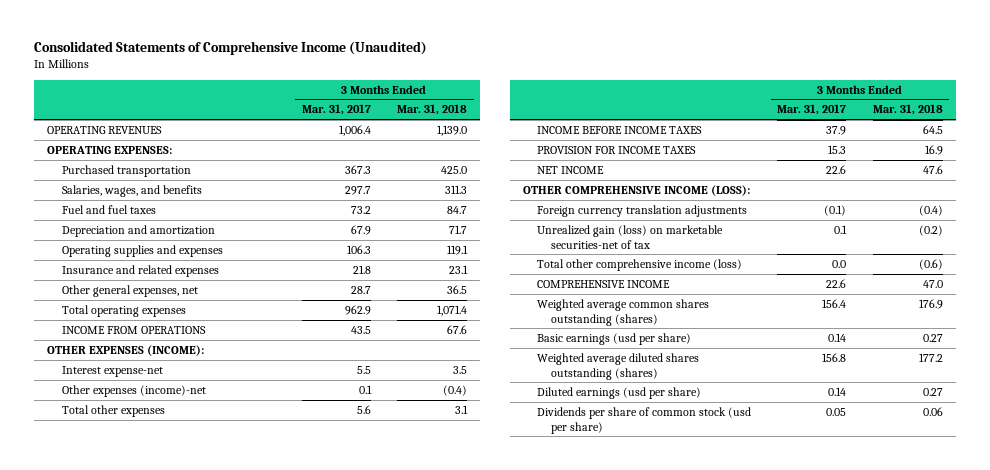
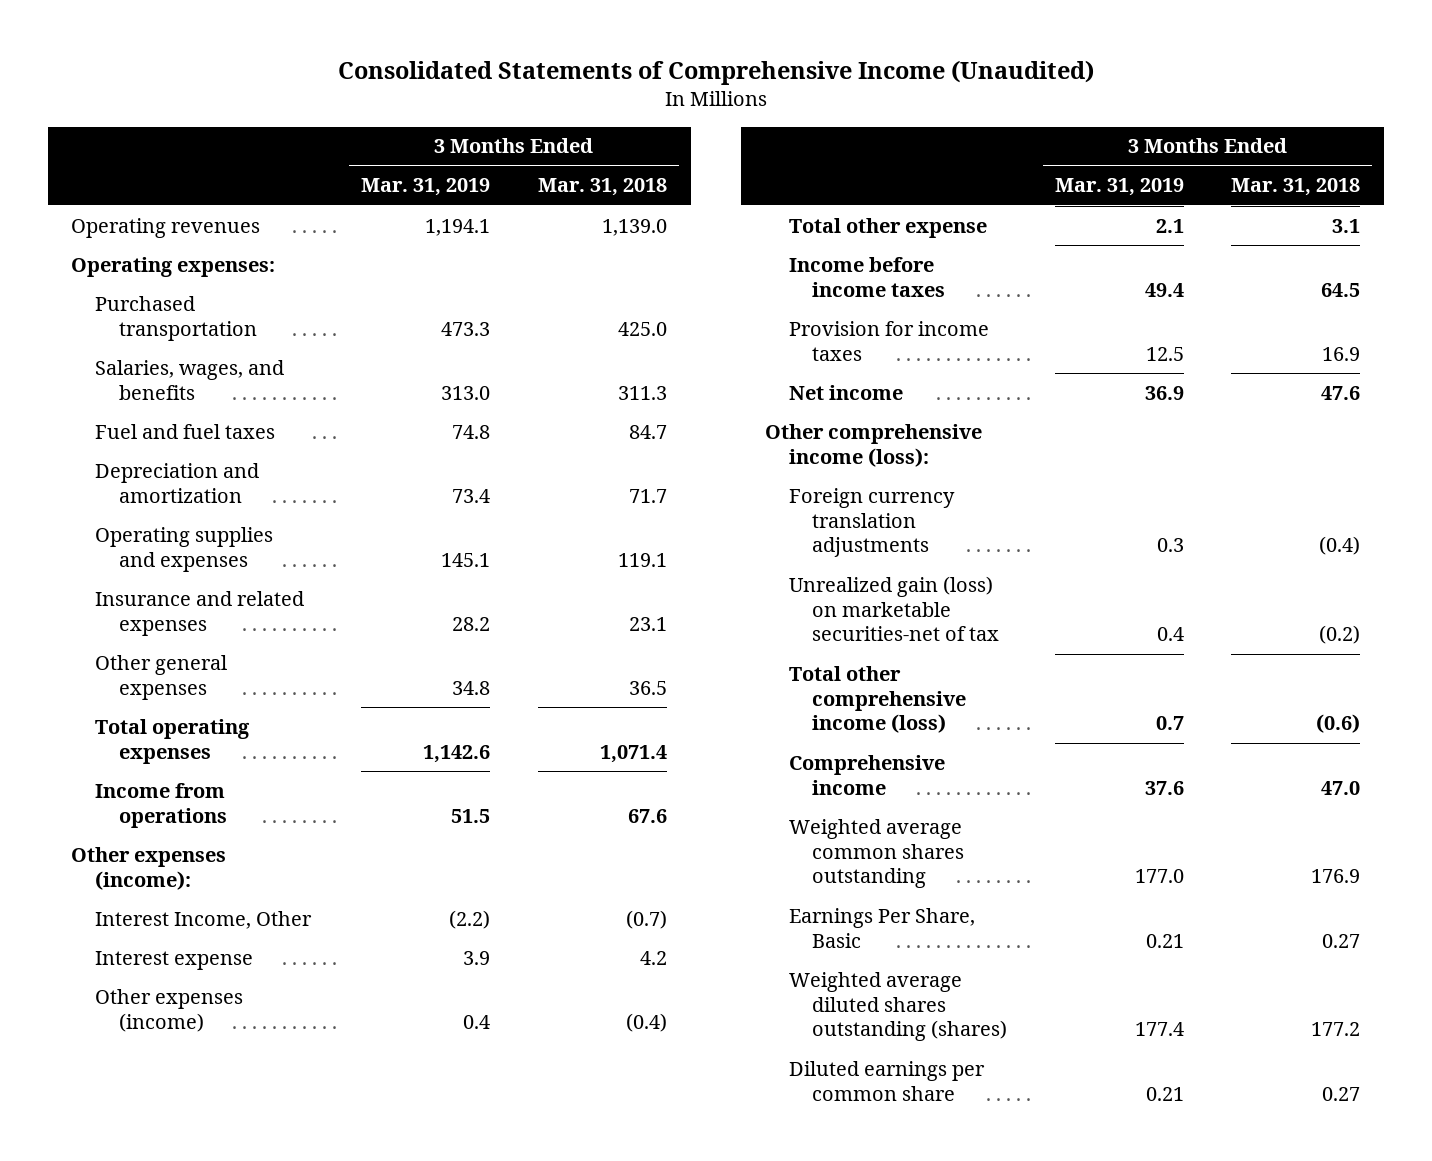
- | 3 Months Ended Mar. 31, 2017 | 3 Months Ended Mar. 31, 2018
+ | 3 Months Ended Mar. 31, 2019 | 3 Months Ended Mar. 31, 2018
- OPERATING REVENUES | 1,006.4 | 1,139.0
- OPERATING EXPENSES:
+ Operating revenues | 1,194.1 | 1,139.0
+ Operating expenses:
- Other general expenses, net | 28.7 | 36.5
+ Other general expenses | 34.8 | 36.5
- INCOME FROM OPERATIONS | 43.5 | 67.6
- OTHER EXPENSES (INCOME):
- Interest expense-net | 5.5 | 3.5
- Other expenses (income)-net | 0.1 | (0.4)
- Total other expenses | 5.6 | 3.1
- INCOME BEFORE INCOME TAXES | 37.9 | 64.5
- PROVISION FOR INCOME TAXES | 15.3 | 16.9
- NET INCOME | 22.6 | 47.6
- OTHER COMPREHENSIVE INCOME (LOSS):
+ Income from operations | 51.5 | 67.6
+ Other expenses (income):
+ Interest Income, Other | (2.2) | (0.7)
+ Interest expense | 3.9 | 4.2
+ Other expenses (income) | 0.4 | (0.4)
+ Total other expense | 2.1 | 3.1
+ Income before income taxes | 49.4 | 64.5
+ Provision for income taxes | 12.5 | 16.9
+ Net income | 36.9 | 47.6
+ Other comprehensive income (loss):
- COMPREHENSIVE INCOME | 22.6 | 47.0
- Weighted average common shares outstanding (shares) | 156.4 | 176.9
- Basic earnings (usd per share) | 0.14 | 0.27
+ Comprehensive income | 37.6 | 47.0
+ Weighted average common shares outstanding | 177.0 | 176.9
+ Earnings Per Share, Basic | 0.21 | 0.27
- Diluted earnings (usd per share) | 0.14 | 0.27
- Dividends per share of common stock (usd per share) | 0.05 | 0.06
+ Diluted earnings per common share | 0.21 | 0.27

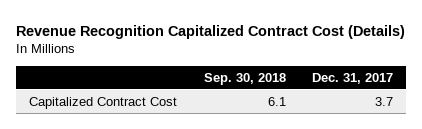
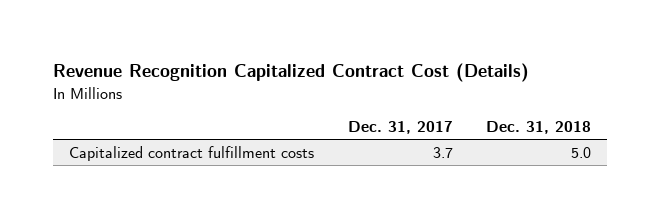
- | Sep. 30, 2018 | Dec. 31, 2017
+ | Dec. 31, 2017 | Dec. 31, 2018
- Capitalized Contract Cost | 6.1 | 3.7
+ Capitalized contract fulfillment costs | 3.7 | 5.0

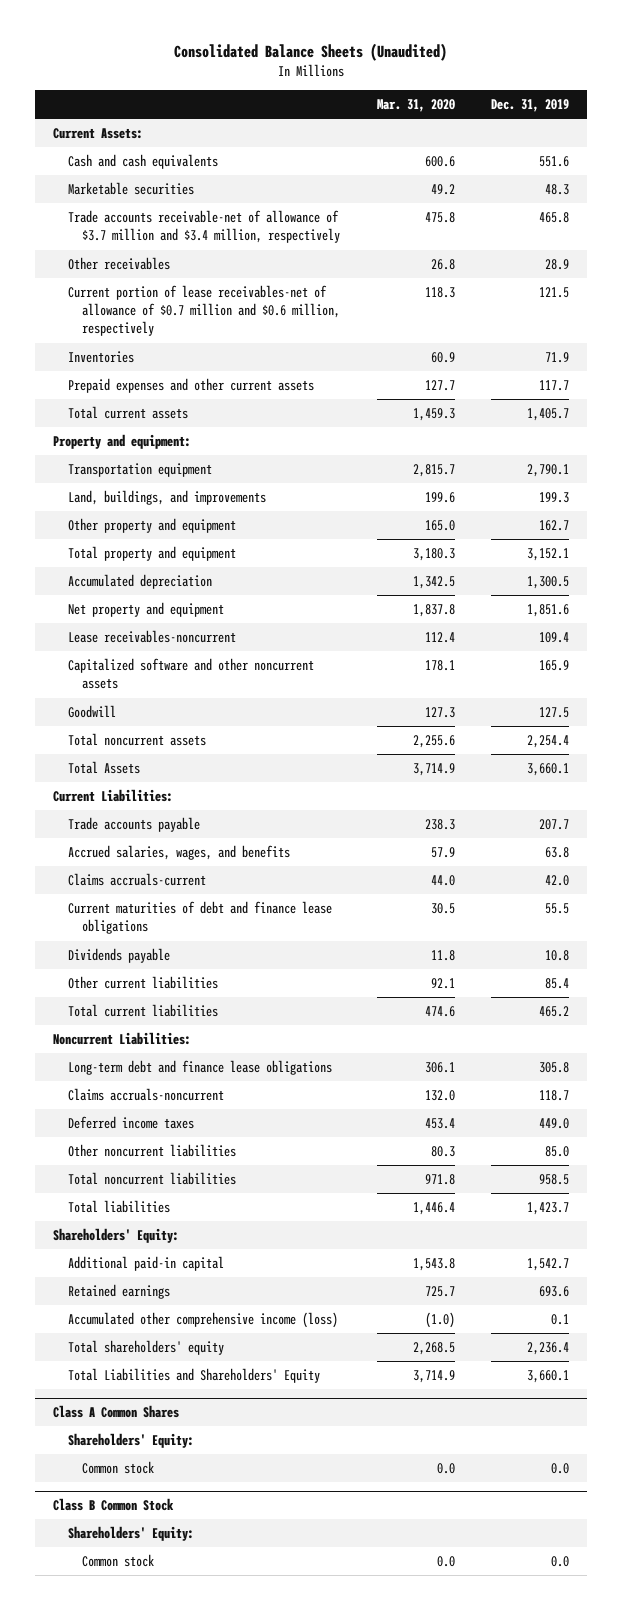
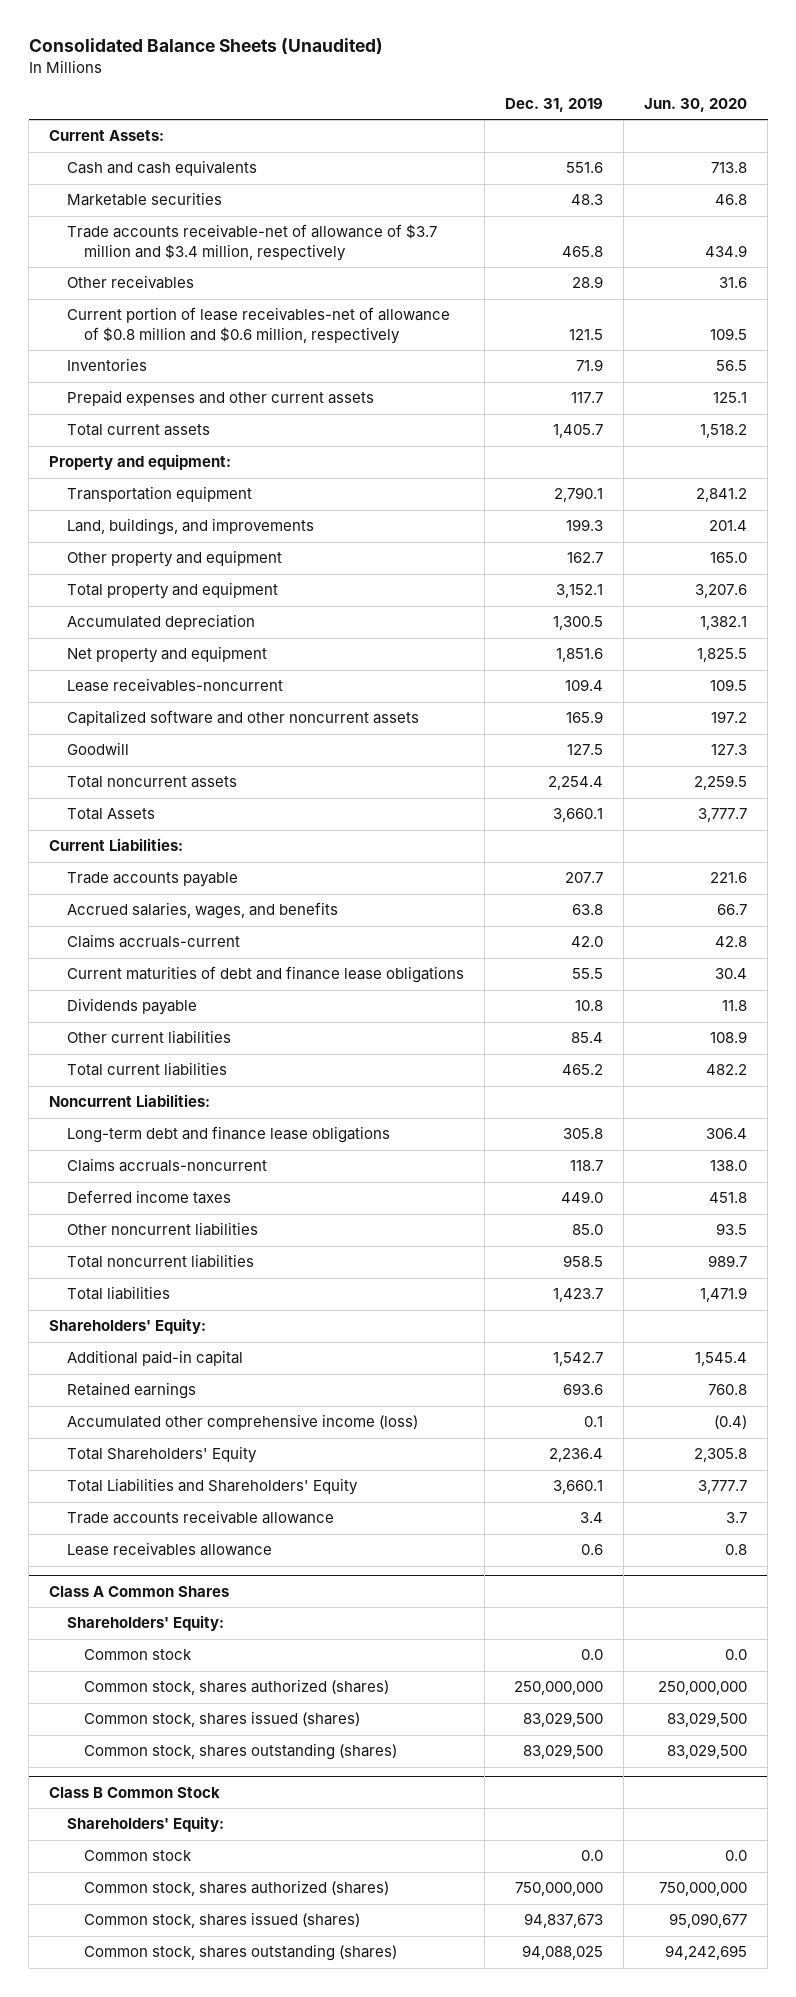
- | Mar. 31, 2020 | Dec. 31, 2019
+ | Dec. 31, 2019 | Jun. 30, 2020
- Current portion of lease receivables-net of allowance of $0.7 million and $0.6 million, respectively | 118.3 | 121.5
+ Current portion of lease receivables-net of allowance of $0.8 million and $0.6 million, respectively | 121.5 | 109.5
- Total shareholders' equity | 2,268.5 | 2,236.4
+ Total Shareholders' Equity | 2,236.4 | 2,305.8
+ Trade accounts receivable allowance | 3.4 | 3.7
+ Lease receivables allowance | 0.6 | 0.8
@ Class A Common Shares
+ Common stock, shares authorized (shares) | 250,000,000 | 250,000,000
+ Common stock, shares issued (shares) | 83,029,500 | 83,029,500
+ Common stock, shares outstanding (shares) | 83,029,500 | 83,029,500
@ Class B Common Stock
+ Common stock, shares authorized (shares) | 750,000,000 | 750,000,000
+ Common stock, shares issued (shares) | 94,837,673 | 95,090,677
+ Common stock, shares outstanding (shares) | 94,088,025 | 94,242,695

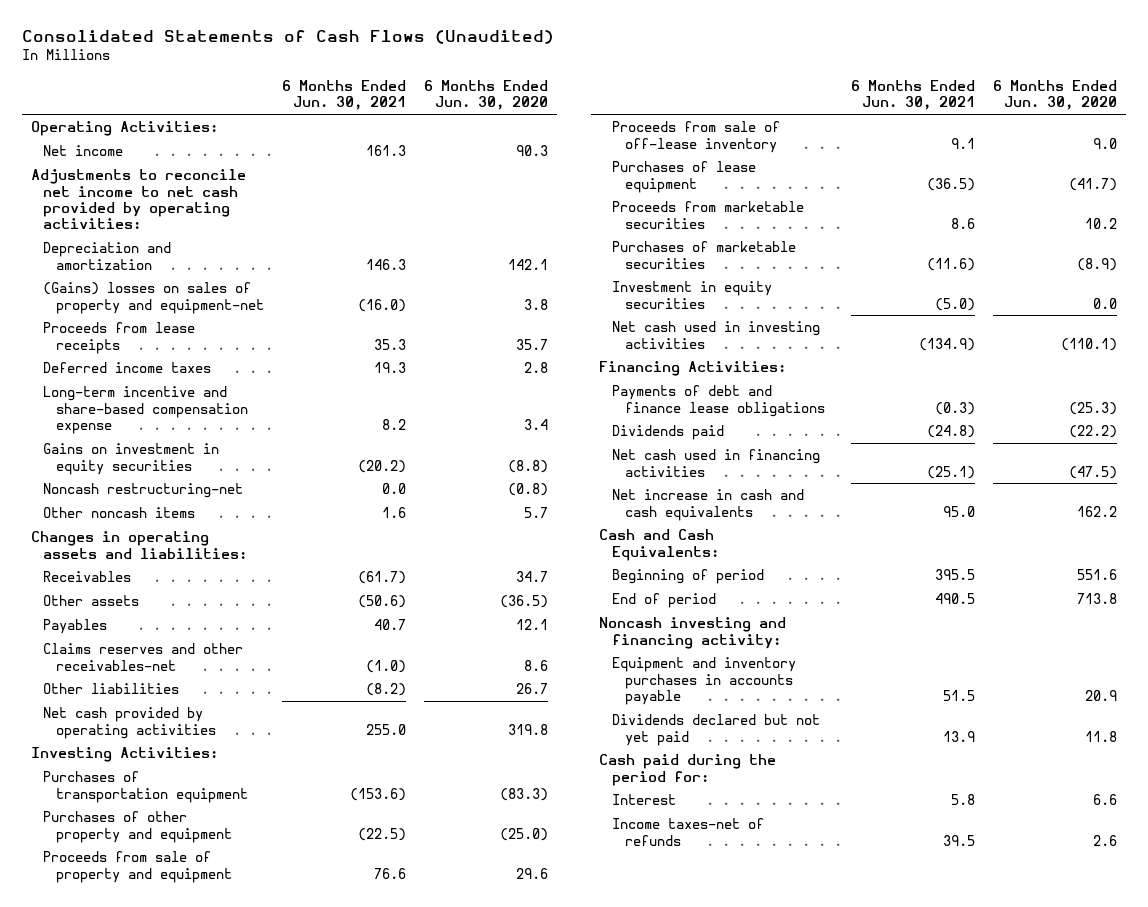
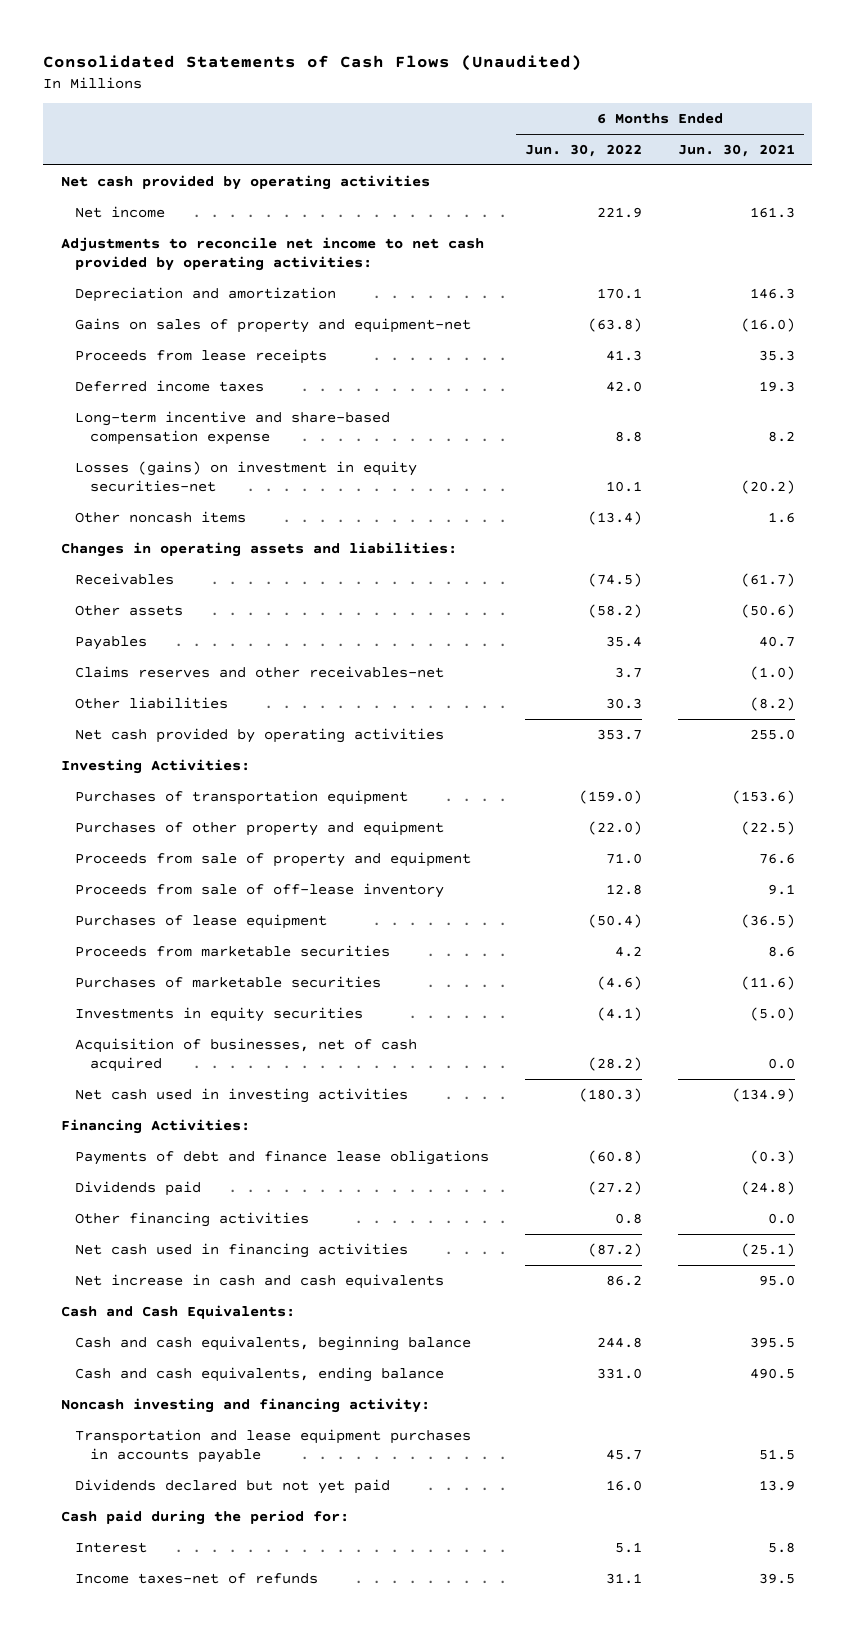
- | 6 Months Ended Jun. 30, 2021 | 6 Months Ended Jun. 30, 2020
+ | 6 Months Ended Jun. 30, 2022 | 6 Months Ended Jun. 30, 2021
- Operating Activities:
+ Net cash provided by operating activities
- (Gains) losses on sales of property and equipment-net | (16.0) | 3.8
+ Gains on sales of property and equipment-net | (63.8) | (16.0)
- Gains on investment in equity securities | (20.2) | (8.8)
- Noncash restructuring-net | 0.0 | (0.8)
+ Losses (gains) on investment in equity securities-net | 10.1 | (20.2)
- Investment in equity securities | (5.0) | 0.0
+ Investments in equity securities | (4.1) | (5.0)
+ Acquisition of businesses, net of cash acquired | (28.2) | 0.0
+ Other financing activities | 0.8 | 0.0
- Beginning of period | 395.5 | 551.6
- End of period | 490.5 | 713.8
+ Cash and cash equivalents, beginning balance | 244.8 | 395.5
+ Cash and cash equivalents, ending balance | 331.0 | 490.5
- Equipment and inventory purchases in accounts payable | 51.5 | 20.9
+ Transportation and lease equipment purchases in accounts payable | 45.7 | 51.5

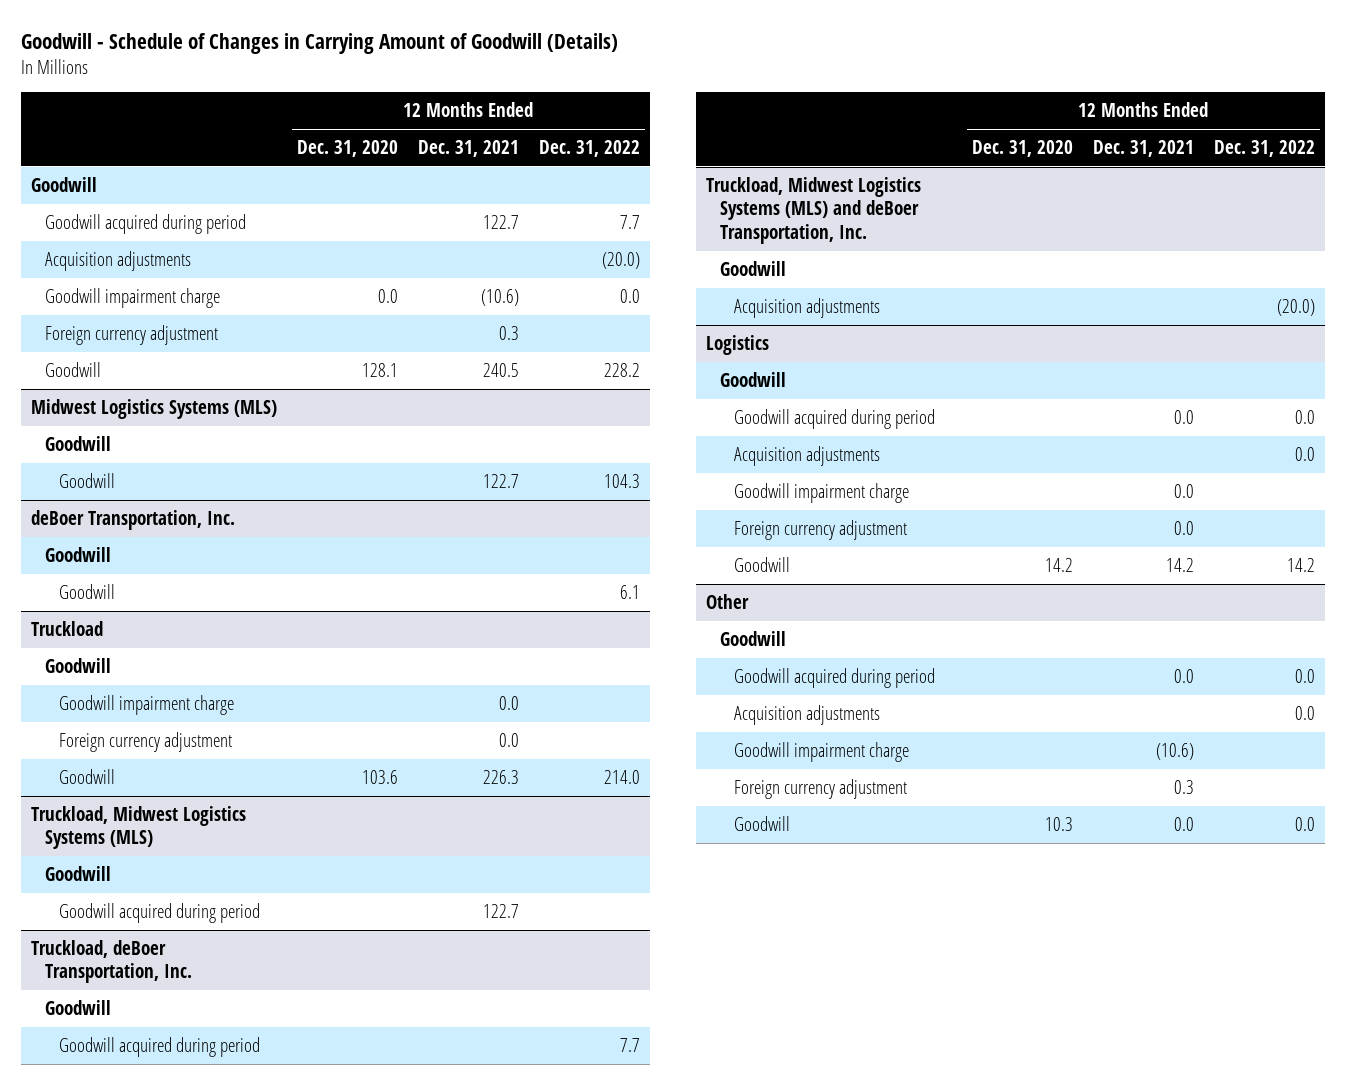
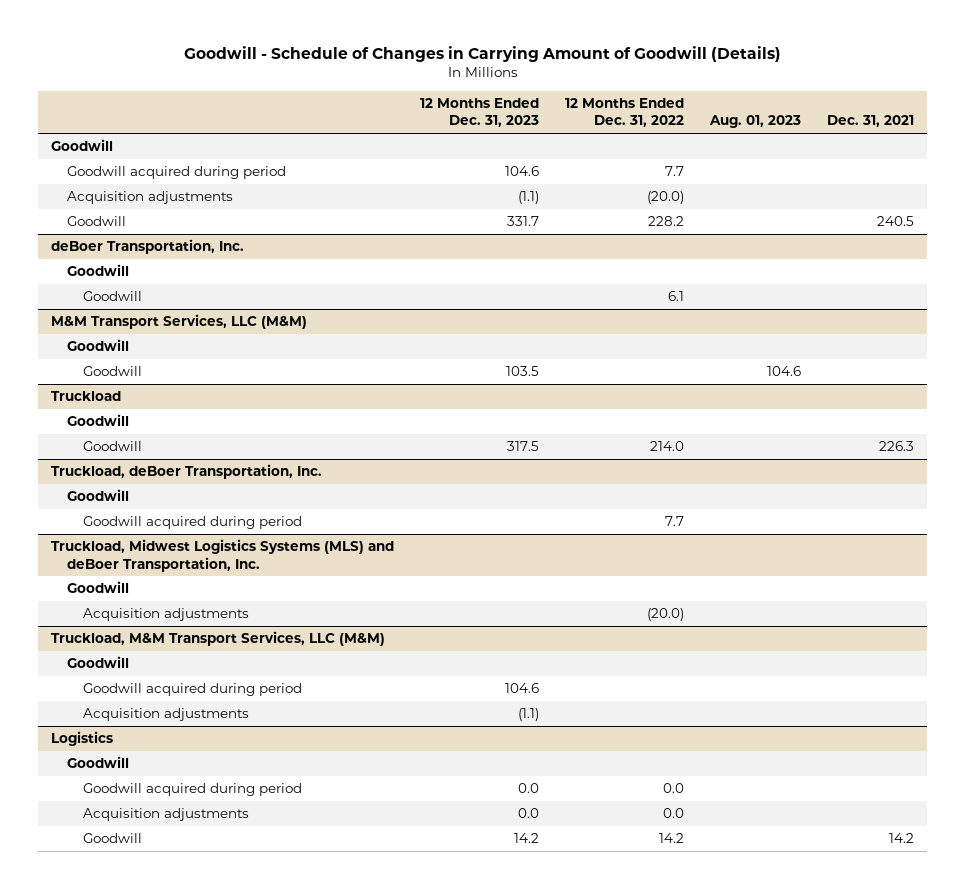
- | 12 Months Ended Dec. 31, 2020 | 12 Months Ended Dec. 31, 2021 | 12 Months Ended Dec. 31, 2022
+ | 12 Months Ended Dec. 31, 2023 | 12 Months Ended Dec. 31, 2022 | Aug. 01, 2023 | Dec. 31, 2021
- Goodwill impairment charge | 0.0 | (10.6) | 0.0
- Foreign currency adjustment | | 0.3 |
- Midwest Logistics Systems (MLS)
- Goodwill
- Goodwill | | 122.7 | 104.3
+ M&M Transport Services, LLC (M&M)
+ Goodwill
+ Goodwill | 103.5 | | 104.6 |
@ Truckload
- Goodwill impairment charge | | 0.0 |
- Foreign currency adjustment | | 0.0 |
- Truckload, Midwest Logistics Systems (MLS)
- Goodwill
- Goodwill acquired during period | | 122.7 |
+ Truckload, M&M Transport Services, LLC (M&M)
+ Goodwill
+ Goodwill acquired during period | 104.6 | | |
+ Acquisition adjustments | (1.1) | | |
@ Logistics
- Goodwill impairment charge | | 0.0 |
- Foreign currency adjustment | | 0.0 |
- Other
- Goodwill
- Goodwill acquired during period | | 0.0 | 0.0
- Acquisition adjustments | | | 0.0
- Goodwill impairment charge | | (10.6) |
- Foreign currency adjustment | | 0.3 |
- Goodwill | 10.3 | 0.0 | 0.0

